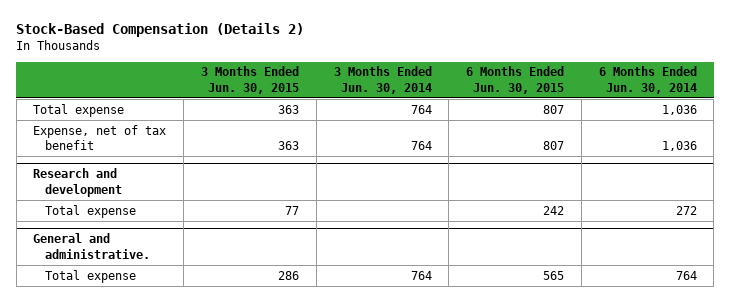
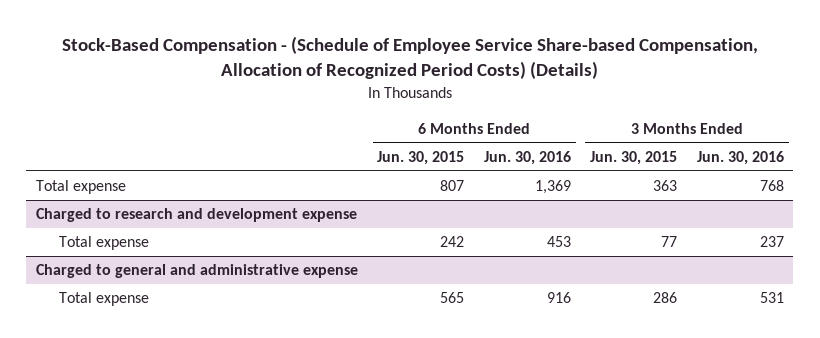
- Stock-Based Compensation (Details 2)
+ Stock-Based Compensation - (Schedule of Employee Service Share-based Compensation, Allocation of Recognized Period Costs) (Details)
- | 3 Months Ended Jun. 30, 2015 | 3 Months Ended Jun. 30, 2014 | 6 Months Ended Jun. 30, 2015 | 6 Months Ended Jun. 30, 2014
+ | 6 Months Ended Jun. 30, 2015 | 6 Months Ended Jun. 30, 2016 | 3 Months Ended Jun. 30, 2015 | 3 Months Ended Jun. 30, 2016
- Expense, net of tax benefit | 363 | 764 | 807 | 1,036
- Research and development
+ Charged to research and development expense
- General and administrative.
+ Charged to general and administrative expense

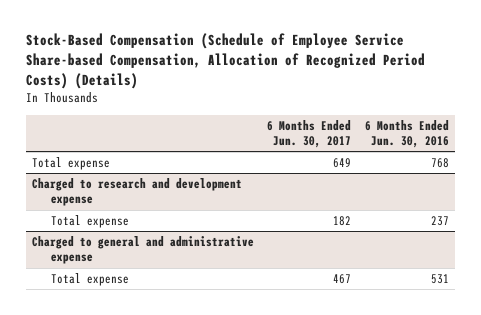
- Stock-Based Compensation - (Schedule of Employee Service Share-based Compensation, Allocation of Recognized Period Costs) (Details)
+ Stock-Based Compensation (Schedule of Employee Service Share-based Compensation, Allocation of Recognized Period Costs) (Details)
- | 6 Months Ended Jun. 30, 2015 | 6 Months Ended Jun. 30, 2016 | 3 Months Ended Jun. 30, 2015 | 3 Months Ended Jun. 30, 2016
+ | 6 Months Ended Jun. 30, 2017 | 6 Months Ended Jun. 30, 2016
- Total expense | 807 | 1,369 | 363 | 768
+ Total expense | 649 | 768
@ Charged to research and development expense
- Total expense | 242 | 453 | 77 | 237
+ Total expense | 182 | 237
@ Charged to general and administrative expense
- Total expense | 565 | 916 | 286 | 531
+ Total expense | 467 | 531

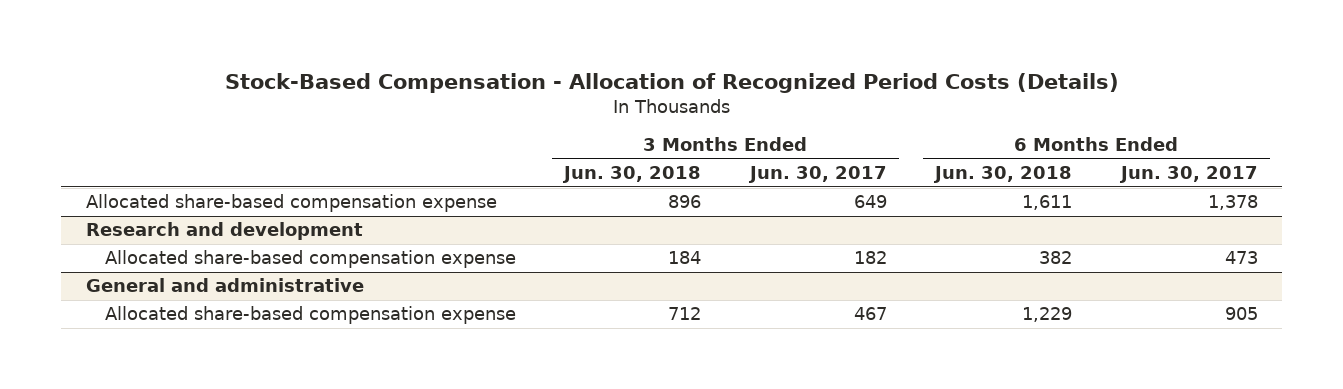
- Stock-Based Compensation (Schedule of Employee Service Share-based Compensation, Allocation of Recognized Period Costs) (Details)
+ Stock-Based Compensation - Allocation of Recognized Period Costs (Details)
- | 6 Months Ended Jun. 30, 2017 | 6 Months Ended Jun. 30, 2016
+ | 3 Months Ended Jun. 30, 2018 | 3 Months Ended Jun. 30, 2017 | 6 Months Ended Jun. 30, 2018 | 6 Months Ended Jun. 30, 2017
- Total expense | 649 | 768
- Charged to research and development expense
- Total expense | 182 | 237
- Charged to general and administrative expense
- Total expense | 467 | 531
+ Allocated share-based compensation expense | 896 | 649 | 1,611 | 1,378
+ Research and development
+ Allocated share-based compensation expense | 184 | 182 | 382 | 473
+ General and administrative
+ Allocated share-based compensation expense | 712 | 467 | 1,229 | 905

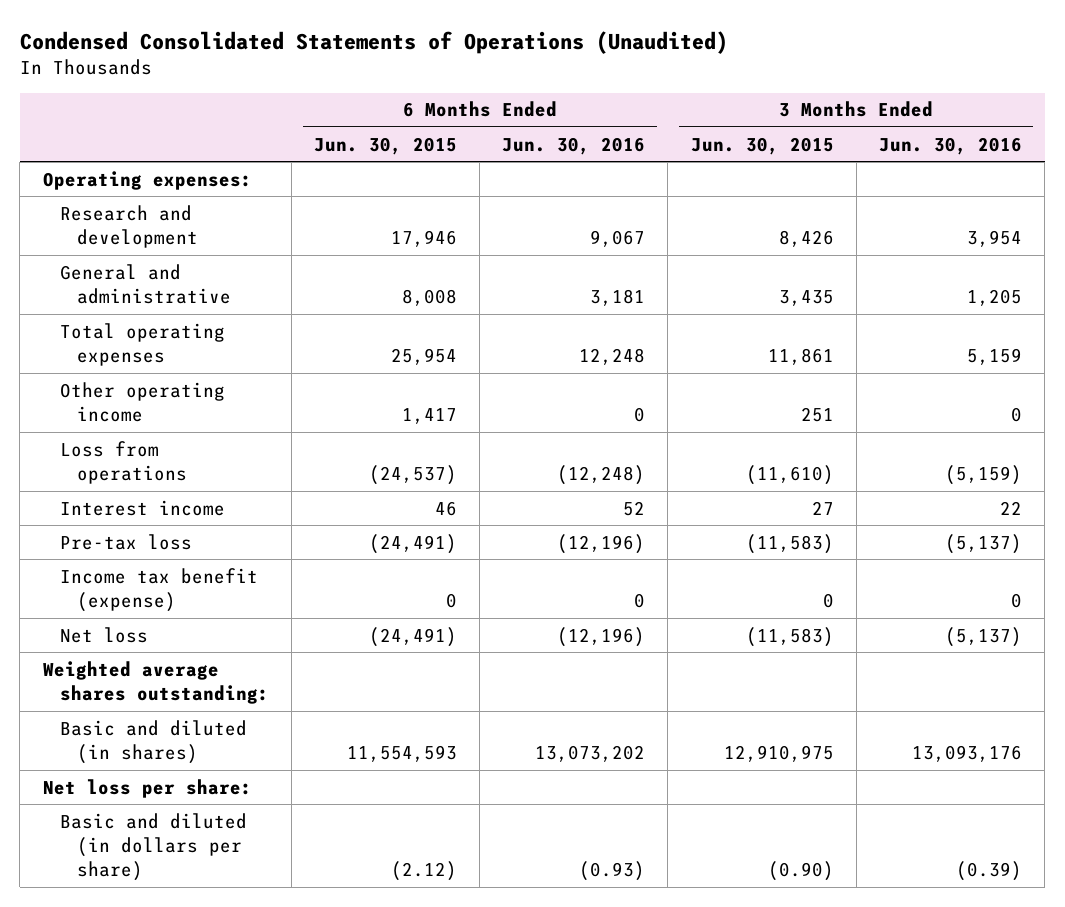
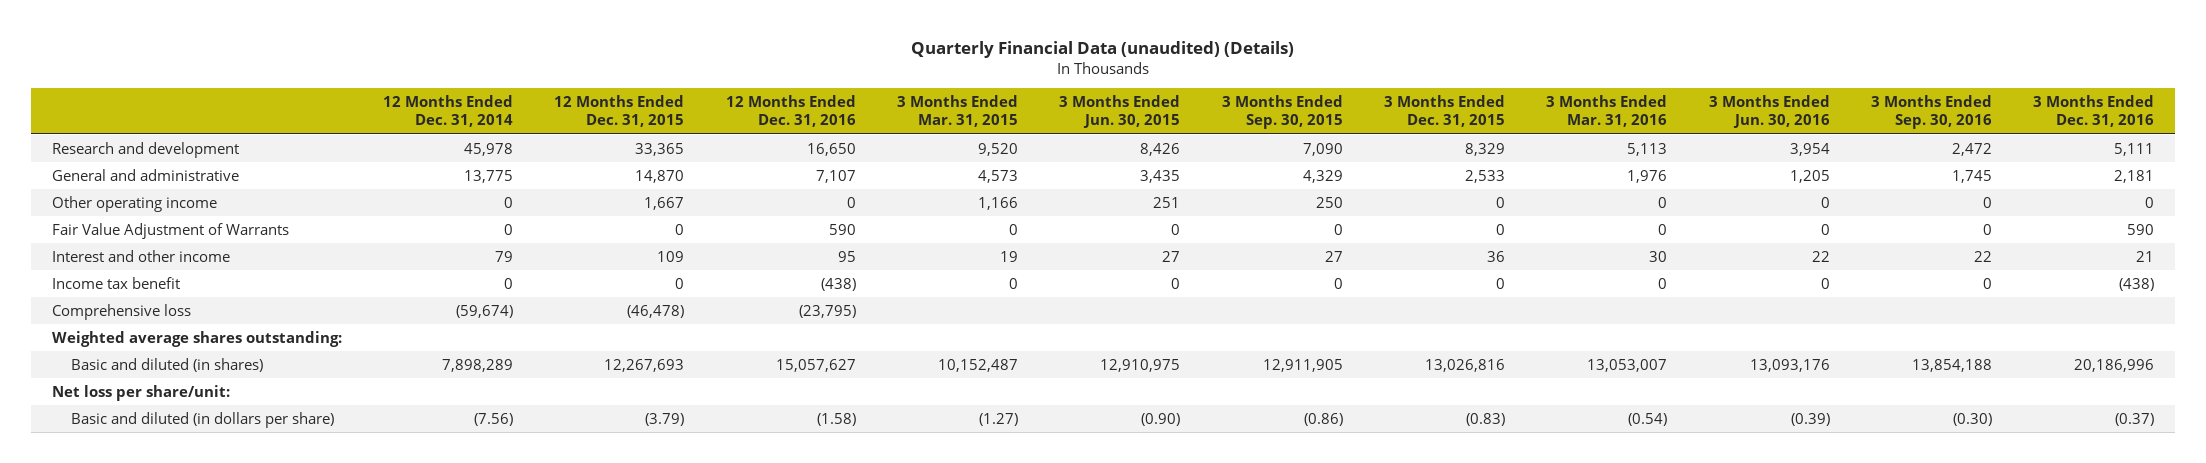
- Condensed Consolidated Statements of Operations (Unaudited)
+ Quarterly Financial Data (unaudited) (Details)
- | 6 Months Ended Jun. 30, 2015 | 6 Months Ended Jun. 30, 2016 | 3 Months Ended Jun. 30, 2015 | 3 Months Ended Jun. 30, 2016
+ | 12 Months Ended Dec. 31, 2014 | 12 Months Ended Dec. 31, 2015 | 12 Months Ended Dec. 31, 2016 | 3 Months Ended Mar. 31, 2015 | 3 Months Ended Jun. 30, 2015 | 3 Months Ended Sep. 30, 2015 | 3 Months Ended Dec. 31, 2015 | 3 Months Ended Mar. 31, 2016 | 3 Months Ended Jun. 30, 2016 | 3 Months Ended Sep. 30, 2016 | 3 Months Ended Dec. 31, 2016
- Operating expenses:
- Total operating expenses | 25,954 | 12,248 | 11,861 | 5,159
- Loss from operations | (24,537) | (12,248) | (11,610) | (5,159)
- Interest income | 46 | 52 | 27 | 22
- Pre-tax loss | (24,491) | (12,196) | (11,583) | (5,137)
- Income tax benefit (expense) | 0 | 0 | 0 | 0
- Net loss | (24,491) | (12,196) | (11,583) | (5,137)
+ Fair Value Adjustment of Warrants | 0 | 0 | 590 | 0 | 0 | 0 | 0 | 0 | 0 | 0 | 590
+ Interest and other income | 79 | 109 | 95 | 19 | 27 | 27 | 36 | 30 | 22 | 22 | 21
+ Income tax benefit | 0 | 0 | (438) | 0 | 0 | 0 | 0 | 0 | 0 | 0 | (438)
+ Comprehensive loss | (59,674) | (46,478) | (23,795) | | | | | | | |
- Net loss per share:
+ Net loss per share/unit:

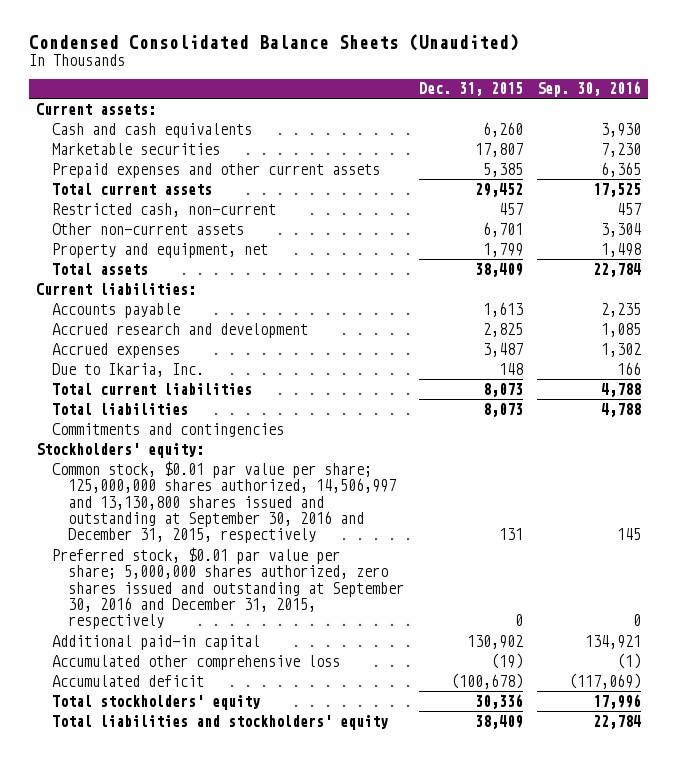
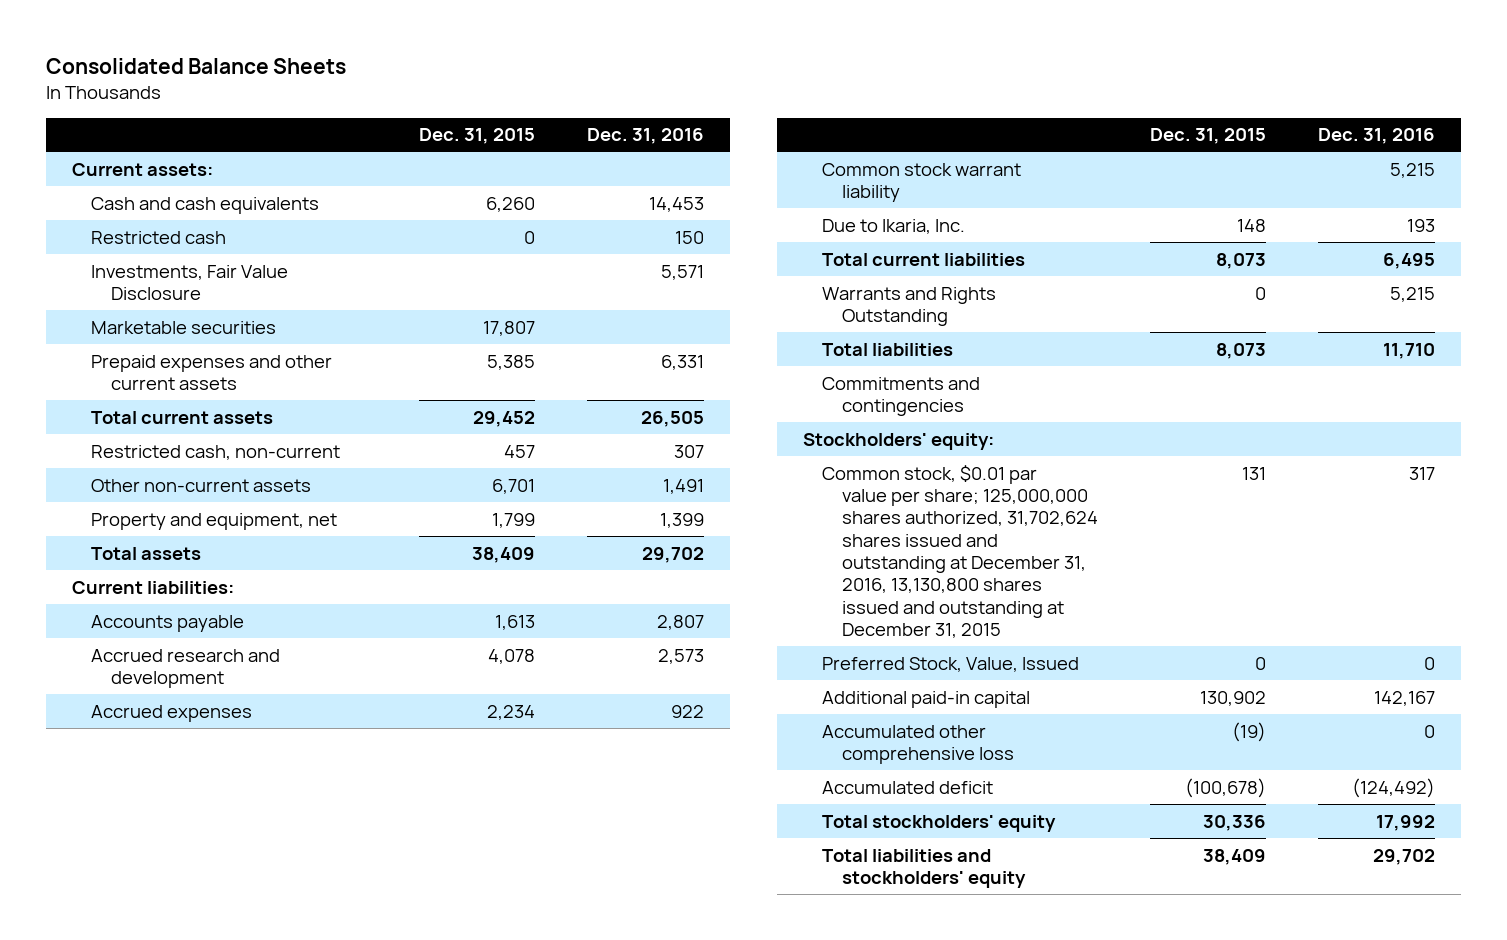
- Condensed Consolidated Balance Sheets (Unaudited)
+ Consolidated Balance Sheets
- | Dec. 31, 2015 | Sep. 30, 2016
+ | Dec. 31, 2015 | Dec. 31, 2016
+ Restricted cash | 0 | 150
+ Investments, Fair Value Disclosure | | 5,571
- Accrued research and development | 2,825 | 1,085
- Accrued expenses | 3,487 | 1,302
+ Accrued research and development | 4,078 | 2,573
+ Accrued expenses | 2,234 | 922
+ Common stock warrant liability | | 5,215
+ Warrants and Rights Outstanding | 0 | 5,215
- Common stock, $0.01 par value per share; 125,000,000 shares authorized, 14,506,997 and 13,130,800 shares issued and outstanding at September 30, 2016 and December 31, 2015, respectively | 131 | 145
- Preferred stock, $0.01 par value per share; 5,000,000 shares authorized, zero shares issued and outstanding at September 30, 2016 and December 31, 2015, respectively | 0 | 0
+ Common stock, $0.01 par value per share; 125,000,000 shares authorized, 31,702,624 shares issued and outstanding at December 31, 2016, 13,130,800 shares issued and outstanding at December 31, 2015 | 131 | 317
+ Preferred Stock, Value, Issued | 0 | 0

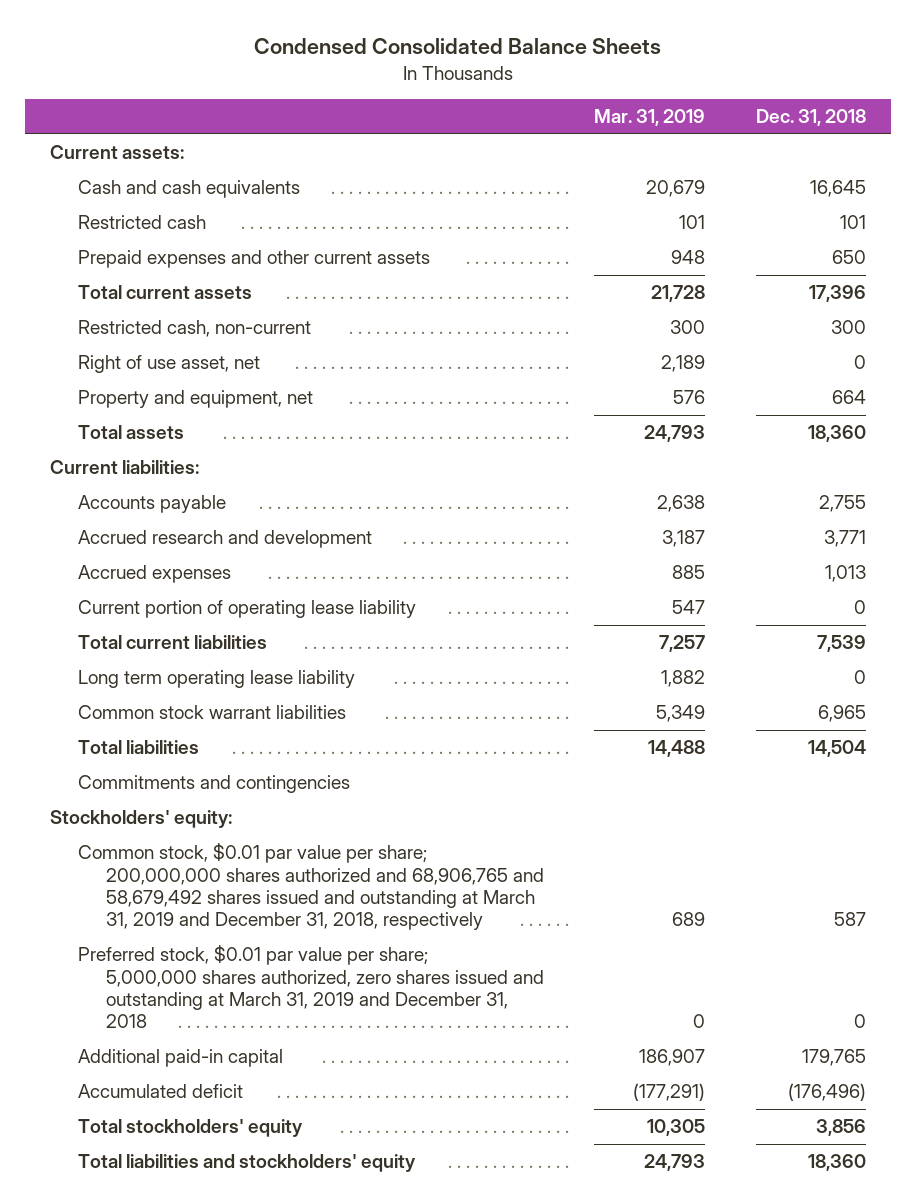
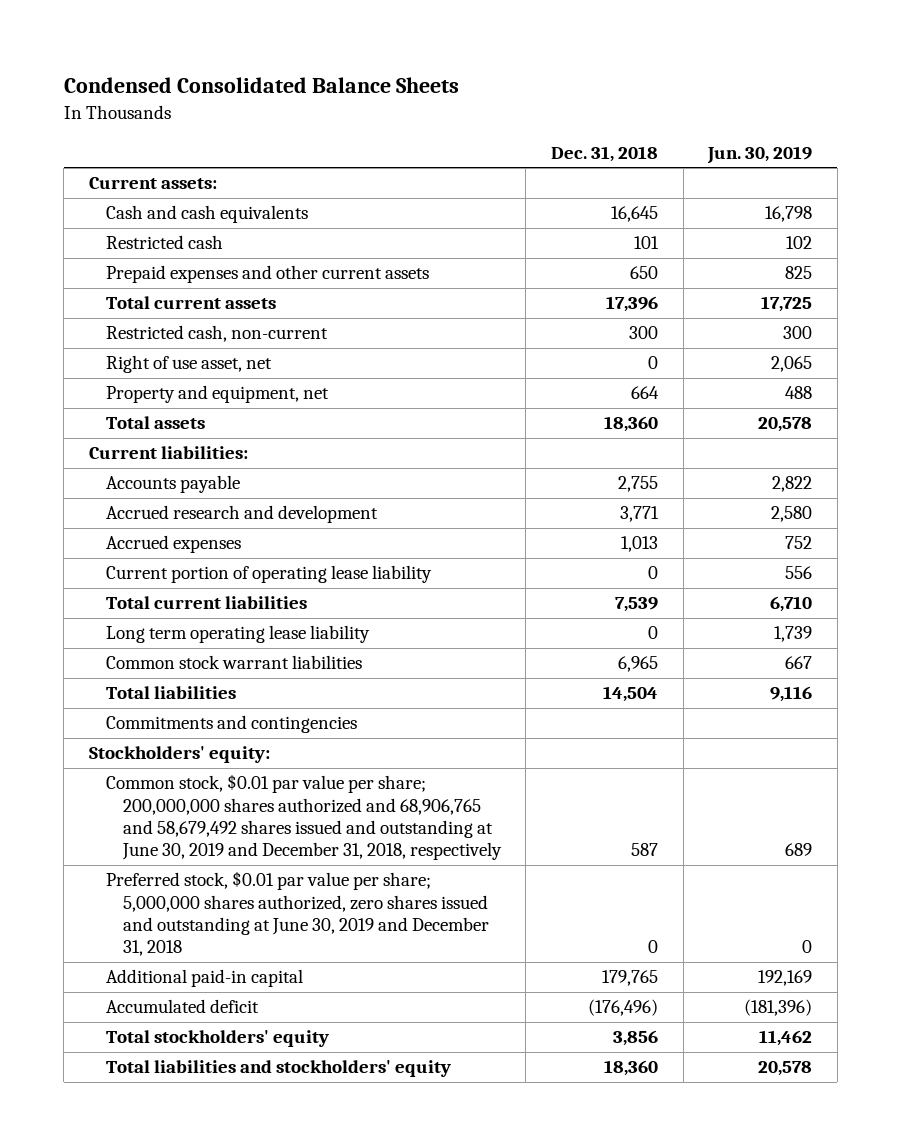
- | Mar. 31, 2019 | Dec. 31, 2018
+ | Dec. 31, 2018 | Jun. 30, 2019
- Common stock, $0.01 par value per share; 200,000,000 shares authorized and 68,906,765 and 58,679,492 shares issued and outstanding at March 31, 2019 and December 31, 2018, respectively | 689 | 587
- Preferred stock, $0.01 par value per share; 5,000,000 shares authorized, zero shares issued and outstanding at March 31, 2019 and December 31, 2018 | 0 | 0
+ Common stock, $0.01 par value per share; 200,000,000 shares authorized and 68,906,765 and 58,679,492 shares issued and outstanding at June 30, 2019 and December 31, 2018, respectively | 587 | 689
+ Preferred stock, $0.01 par value per share; 5,000,000 shares authorized, zero shares issued and outstanding at June 30, 2019 and December 31, 2018 | 0 | 0

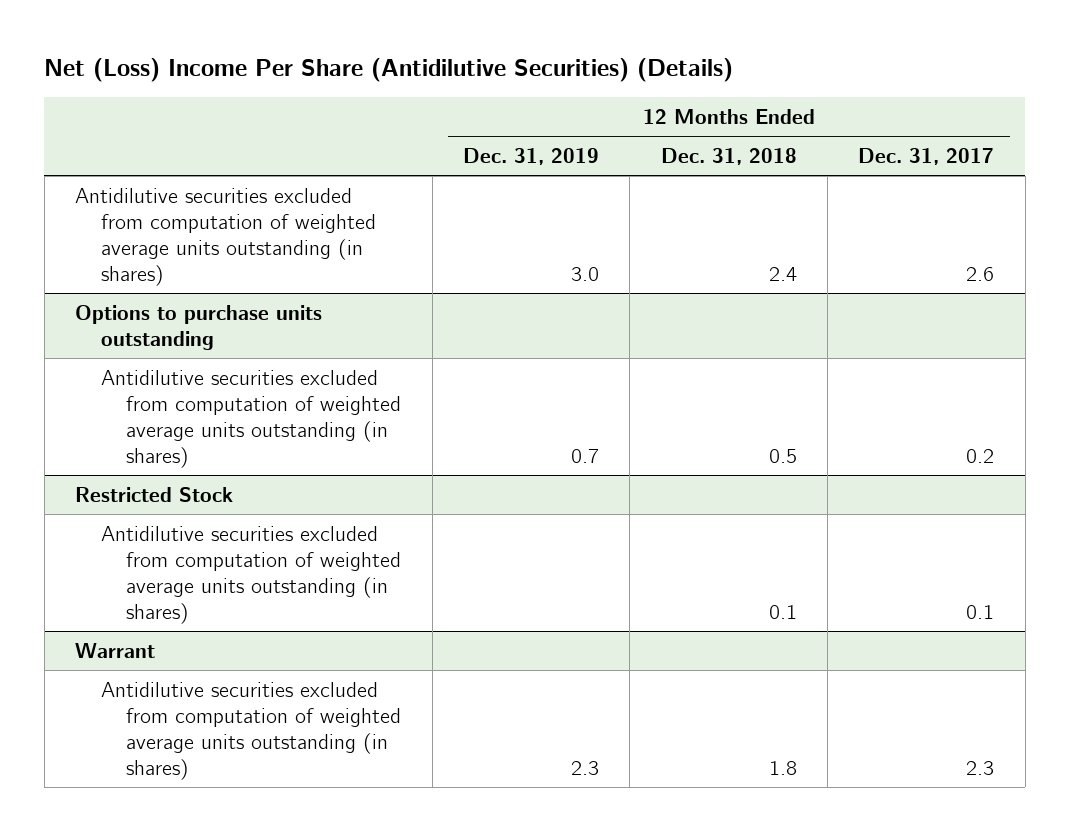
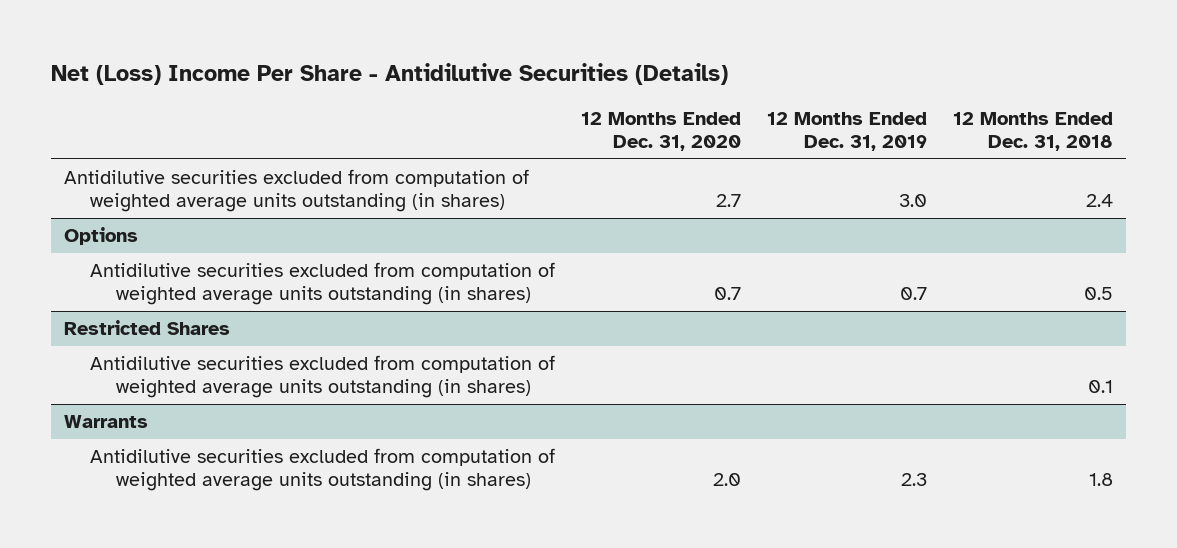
- Net (Loss) Income Per Share (Antidilutive Securities) (Details)
+ Net (Loss) Income Per Share - Antidilutive Securities (Details)
- | 12 Months Ended Dec. 31, 2019 | 12 Months Ended Dec. 31, 2018 | 12 Months Ended Dec. 31, 2017
+ | 12 Months Ended Dec. 31, 2020 | 12 Months Ended Dec. 31, 2019 | 12 Months Ended Dec. 31, 2018
- Options to purchase units outstanding
+ Options
- Restricted Stock
+ Restricted Shares
- Warrant
+ Warrants

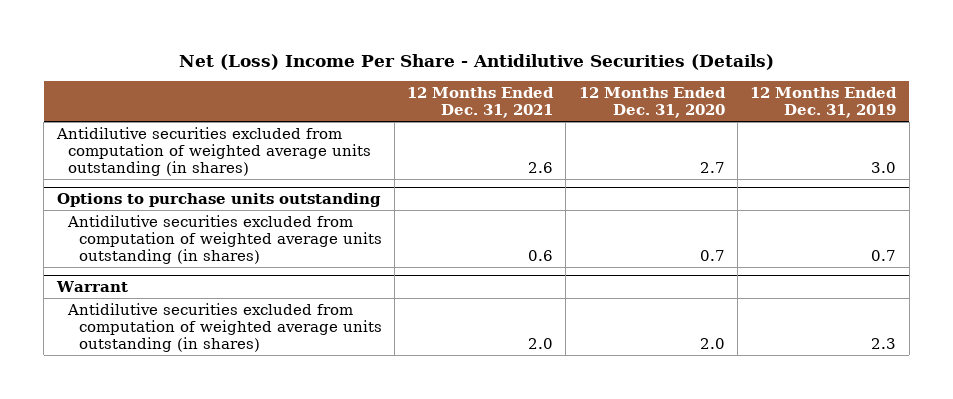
- | 12 Months Ended Dec. 31, 2020 | 12 Months Ended Dec. 31, 2019 | 12 Months Ended Dec. 31, 2018
+ | 12 Months Ended Dec. 31, 2021 | 12 Months Ended Dec. 31, 2020 | 12 Months Ended Dec. 31, 2019
- Options
+ Options to purchase units outstanding
- Restricted Shares
- Antidilutive securities excluded from computation of weighted average units outstanding (in shares) | | | 0.1
- Warrants
+ Warrant

